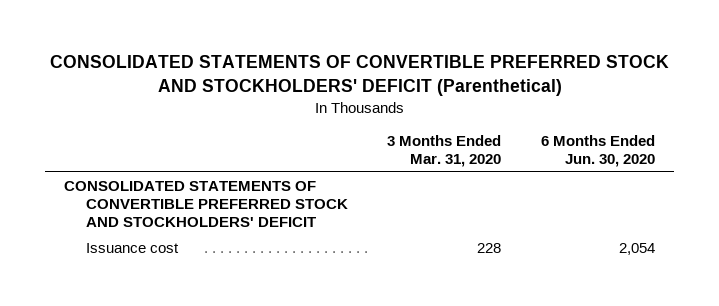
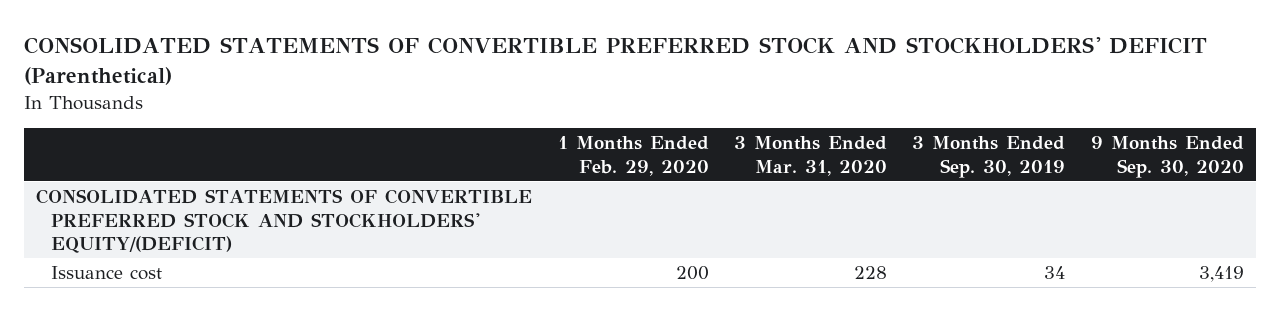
- | 3 Months Ended Mar. 31, 2020 | 6 Months Ended Jun. 30, 2020
+ | 1 Months Ended Feb. 29, 2020 | 3 Months Ended Mar. 31, 2020 | 3 Months Ended Sep. 30, 2019 | 9 Months Ended Sep. 30, 2020
- CONSOLIDATED STATEMENTS OF CONVERTIBLE PREFERRED STOCK AND STOCKHOLDERS' DEFICIT
+ CONSOLIDATED STATEMENTS OF CONVERTIBLE PREFERRED STOCK AND STOCKHOLDERS' EQUITY/(DEFICIT)

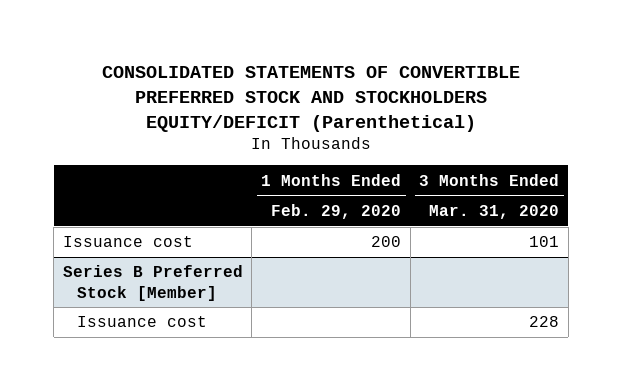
- CONSOLIDATED STATEMENTS OF CONVERTIBLE PREFERRED STOCK AND STOCKHOLDERS' DEFICIT (Parenthetical)
+ CONSOLIDATED STATEMENTS OF CONVERTIBLE PREFERRED STOCK AND STOCKHOLDERS EQUITY/DEFICIT (Parenthetical)
- | 1 Months Ended Feb. 29, 2020 | 3 Months Ended Mar. 31, 2020 | 3 Months Ended Sep. 30, 2019 | 9 Months Ended Sep. 30, 2020
+ | 1 Months Ended Feb. 29, 2020 | 3 Months Ended Mar. 31, 2020
- CONSOLIDATED STATEMENTS OF CONVERTIBLE PREFERRED STOCK AND STOCKHOLDERS' EQUITY/(DEFICIT)
- Issuance cost | 200 | 228 | 34 | 3,419
+ Issuance cost | 200 | 101
+ Series B Preferred Stock [Member]
+ Issuance cost | | 228

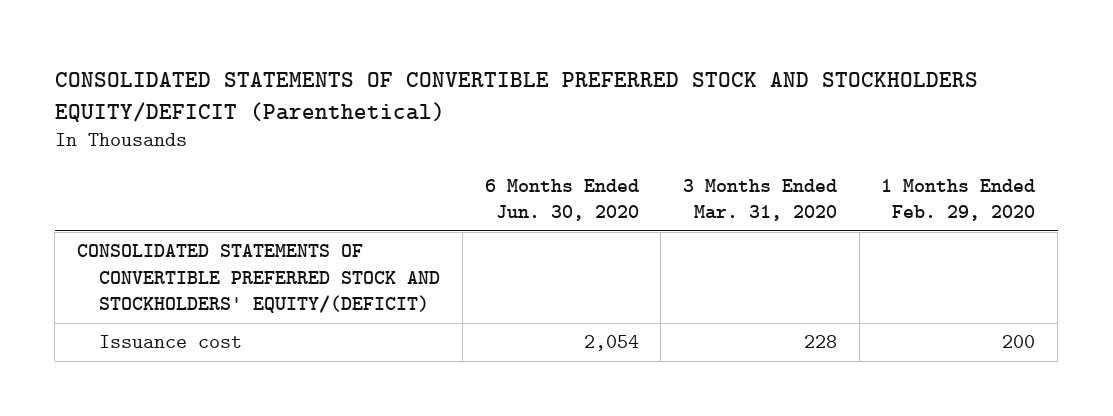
- | 1 Months Ended Feb. 29, 2020 | 3 Months Ended Mar. 31, 2020
+ | 6 Months Ended Jun. 30, 2020 | 3 Months Ended Mar. 31, 2020 | 1 Months Ended Feb. 29, 2020
- Issuance cost | 200 | 101
- Series B Preferred Stock [Member]
- Issuance cost | | 228
+ CONSOLIDATED STATEMENTS OF CONVERTIBLE PREFERRED STOCK AND STOCKHOLDERS' EQUITY/(DEFICIT)
+ Issuance cost | 2,054 | 228 | 200

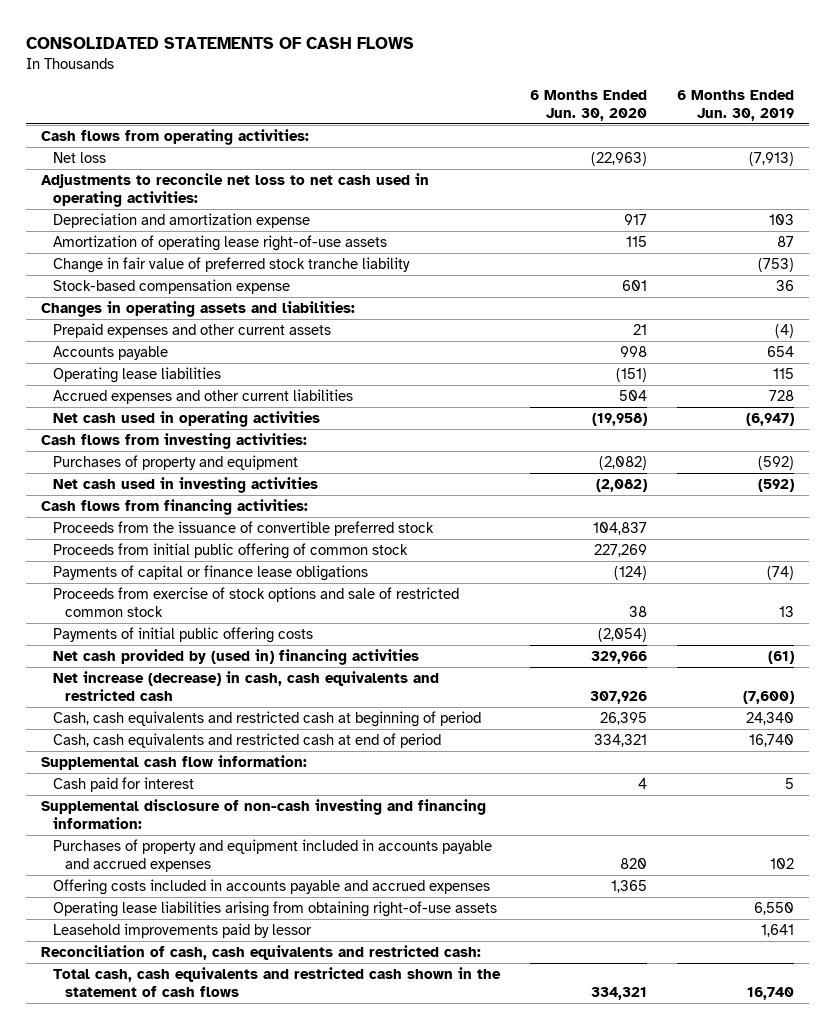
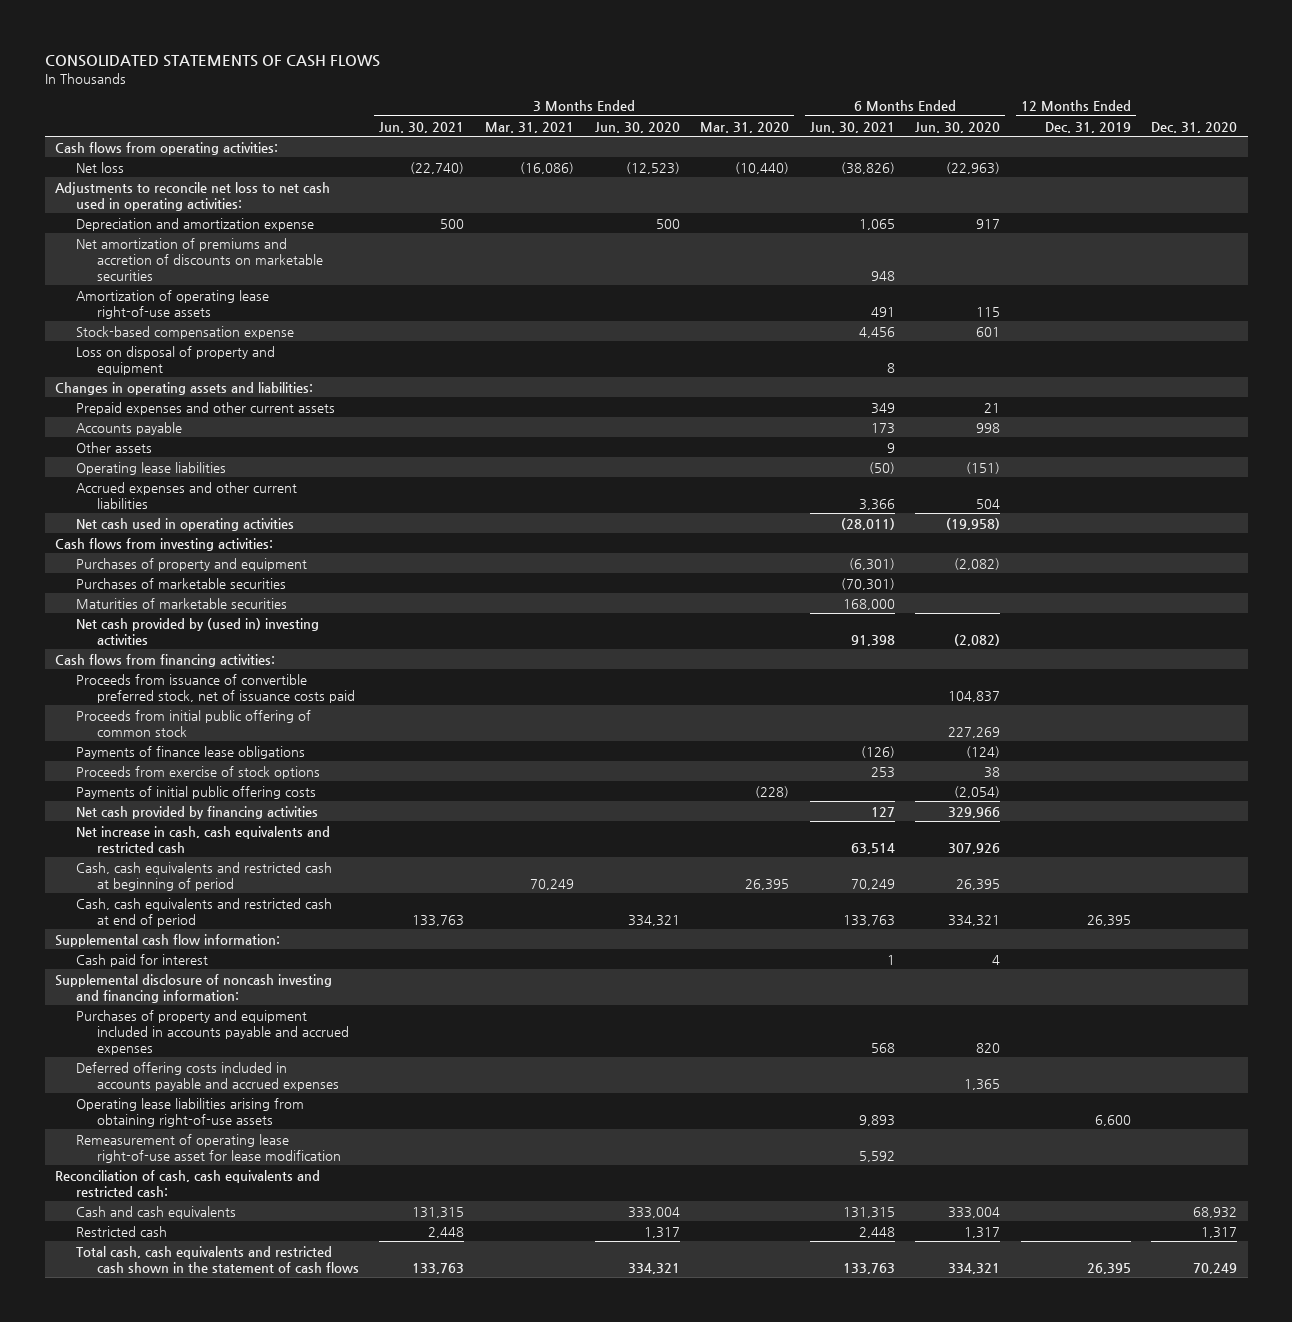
- | 6 Months Ended Jun. 30, 2020 | 6 Months Ended Jun. 30, 2019
+ | 3 Months Ended Jun. 30, 2021 | 3 Months Ended Mar. 31, 2021 | 3 Months Ended Jun. 30, 2020 | 3 Months Ended Mar. 31, 2020 | 6 Months Ended Jun. 30, 2021 | 6 Months Ended Jun. 30, 2020 | 12 Months Ended Dec. 31, 2019 | Dec. 31, 2020
+ Net amortization of premiums and accretion of discounts on marketable securities | | | | | 948 | | |
- Change in fair value of preferred stock tranche liability | | (753)
+ Loss on disposal of property and equipment | | | | | 8 | | |
+ Other assets | | | | | 9 | | |
- Net cash used in investing activities | (2,082) | (592)
+ Purchases of marketable securities | | | | | (70,301) | | |
+ Maturities of marketable securities | | | | | 168,000 | | |
+ Net cash provided by (used in) investing activities | | | | | 91,398 | (2,082) | |
- Proceeds from the issuance of convertible preferred stock | 104,837 |
+ Proceeds from issuance of convertible preferred stock, net of issuance costs paid | | | | | | 104,837 | |
- Payments of capital or finance lease obligations | (124) | (74)
- Proceeds from exercise of stock options and sale of restricted common stock | 38 | 13
+ Payments of finance lease obligations | | | | | (126) | (124) | |
+ Proceeds from exercise of stock options | | | | | 253 | 38 | |
- Net cash provided by (used in) financing activities | 329,966 | (61)
- Net increase (decrease) in cash, cash equivalents and restricted cash | 307,926 | (7,600)
+ Net cash provided by financing activities | | | | | 127 | 329,966 | |
+ Net increase in cash, cash equivalents and restricted cash | | | | | 63,514 | 307,926 | |
- Supplemental disclosure of non-cash investing and financing information:
+ Supplemental disclosure of noncash investing and financing information:
- Offering costs included in accounts payable and accrued expenses | 1,365 |
+ Deferred offering costs included in accounts payable and accrued expenses | | | | | | 1,365 | |
- Leasehold improvements paid by lessor | | 1,641
+ Remeasurement of operating lease right-of-use asset for lease modification | | | | | 5,592 | | |
+ Cash and cash equivalents | 131,315 | | 333,004 | | 131,315 | 333,004 | | 68,932
+ Restricted cash | 2,448 | | 1,317 | | 2,448 | 1,317 | | 1,317

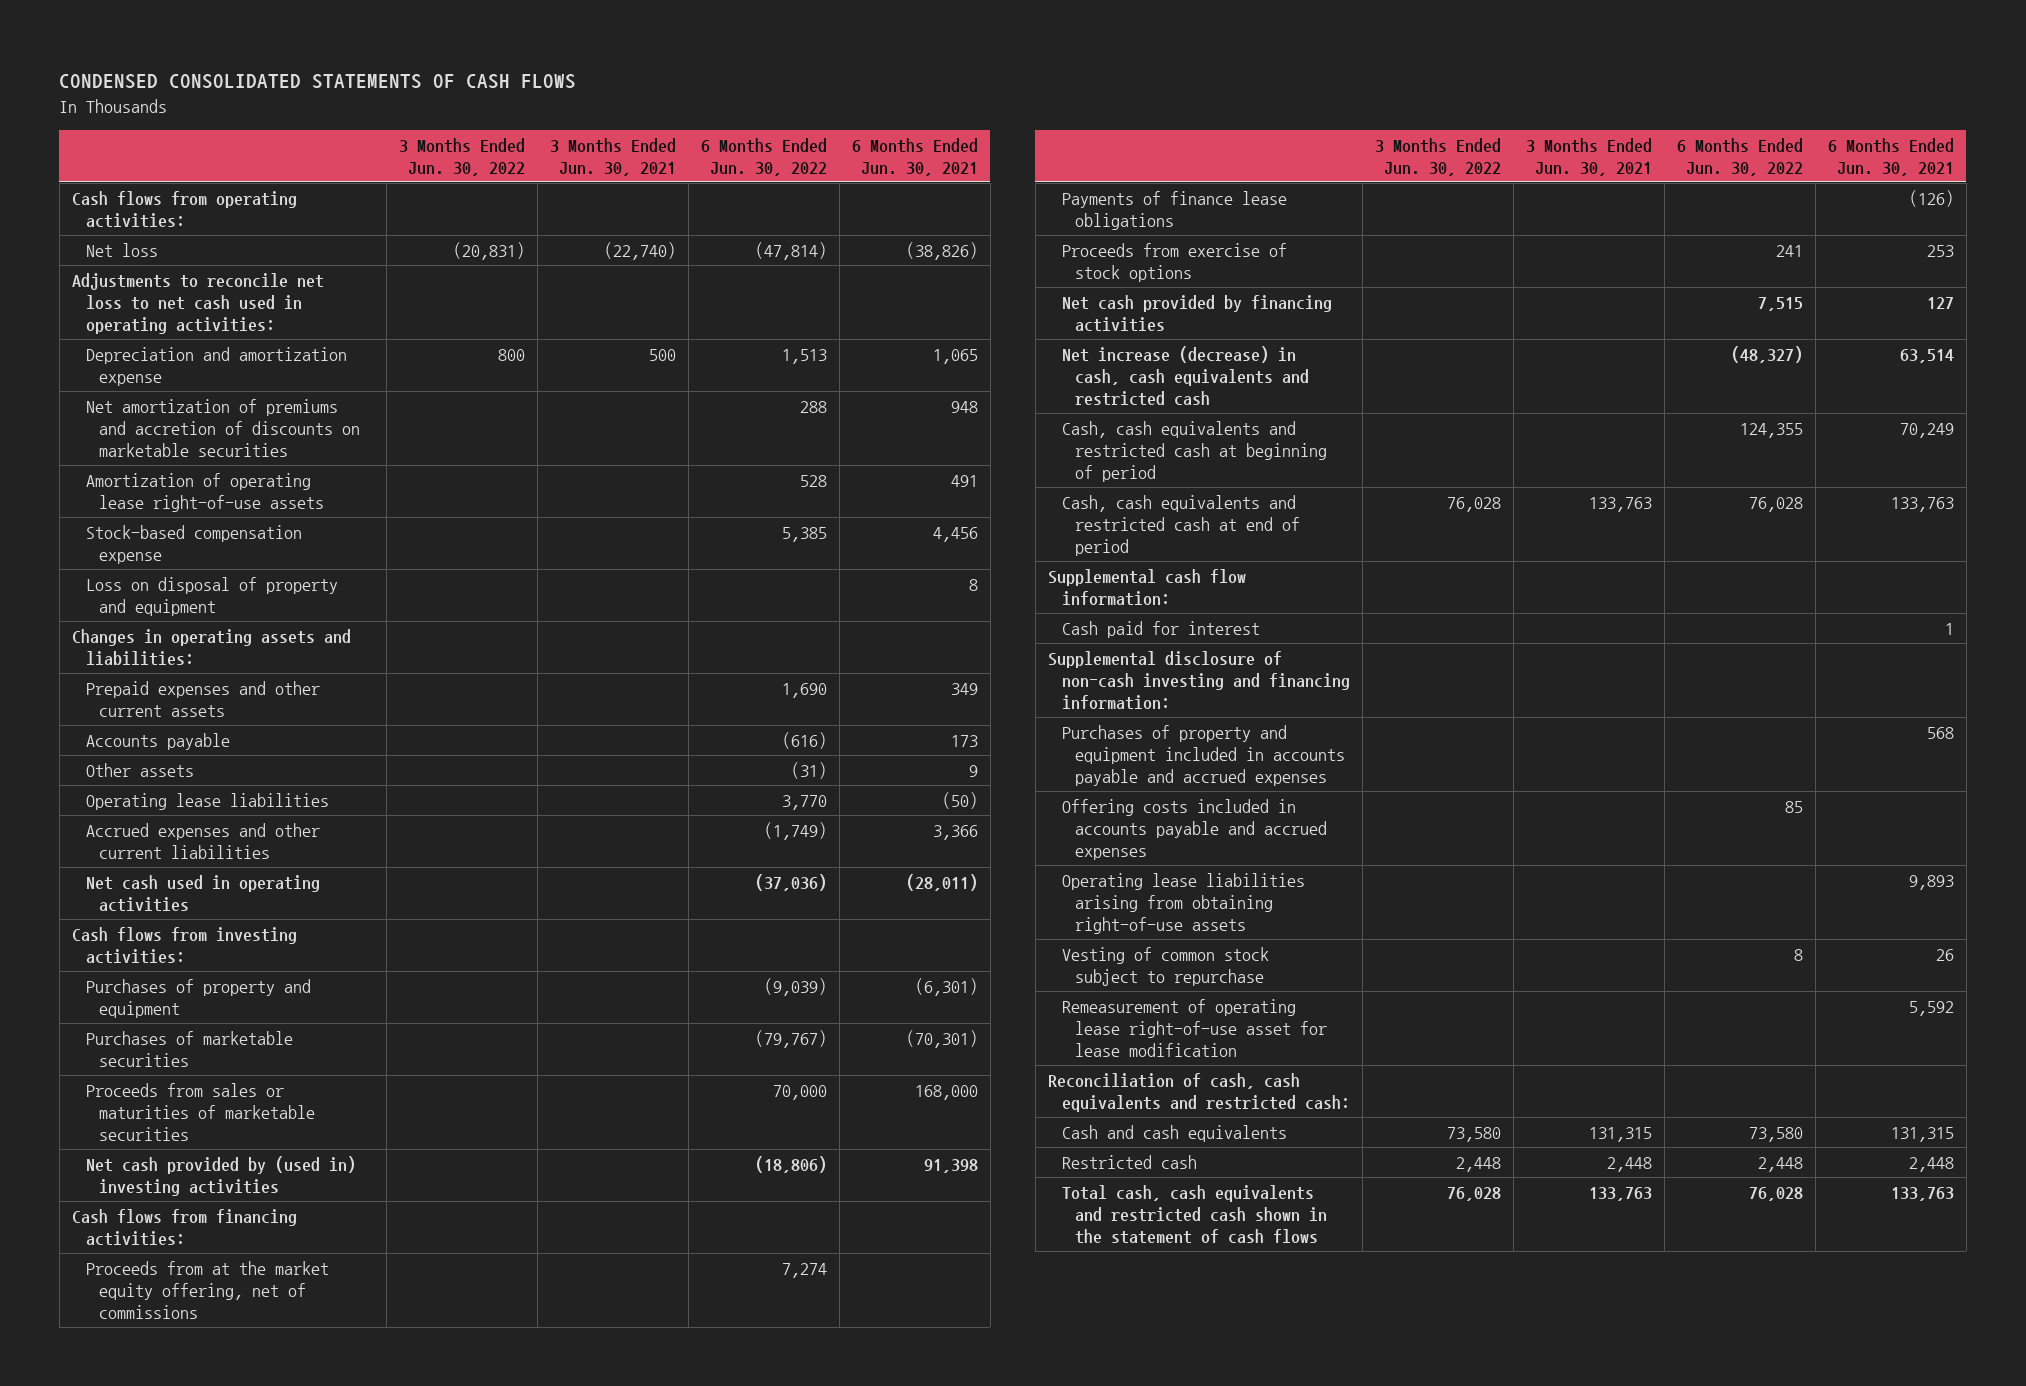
- CONSOLIDATED STATEMENTS OF CASH FLOWS
+ CONDENSED CONSOLIDATED STATEMENTS OF CASH FLOWS
- | 3 Months Ended Jun. 30, 2021 | 3 Months Ended Mar. 31, 2021 | 3 Months Ended Jun. 30, 2020 | 3 Months Ended Mar. 31, 2020 | 6 Months Ended Jun. 30, 2021 | 6 Months Ended Jun. 30, 2020 | 12 Months Ended Dec. 31, 2019 | Dec. 31, 2020
+ | 3 Months Ended Jun. 30, 2022 | 3 Months Ended Jun. 30, 2021 | 6 Months Ended Jun. 30, 2022 | 6 Months Ended Jun. 30, 2021
- Maturities of marketable securities | | | | | 168,000 | | |
+ Proceeds from sales or maturities of marketable securities | | | 70,000 | 168,000
- Proceeds from issuance of convertible preferred stock, net of issuance costs paid | | | | | | 104,837 | |
- Proceeds from initial public offering of common stock | | | | | | 227,269 | |
+ Proceeds from at the market equity offering, net of commissions | | | 7,274 |
- Payments of initial public offering costs | | | | (228) | | (2,054) | |
- Net increase in cash, cash equivalents and restricted cash | | | | | 63,514 | 307,926 | |
+ Net increase (decrease) in cash, cash equivalents and restricted cash | | | (48,327) | 63,514
- Supplemental disclosure of noncash investing and financing information:
+ Supplemental disclosure of non-cash investing and financing information:
- Deferred offering costs included in accounts payable and accrued expenses | | | | | | 1,365 | |
+ Offering costs included in accounts payable and accrued expenses | | | 85 |
+ Vesting of common stock subject to repurchase | | | 8 | 26

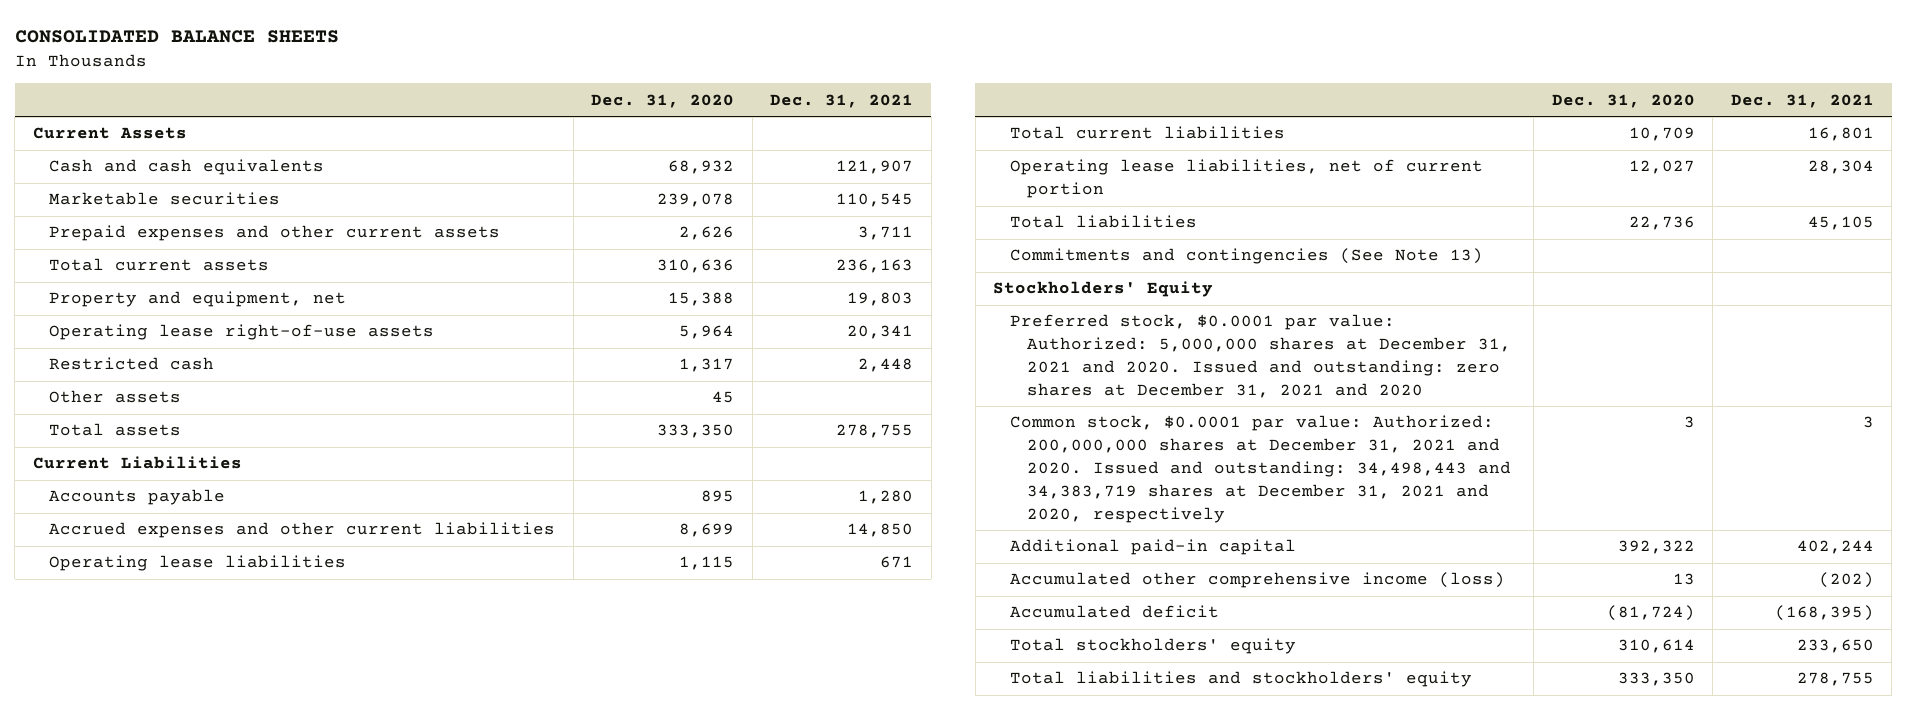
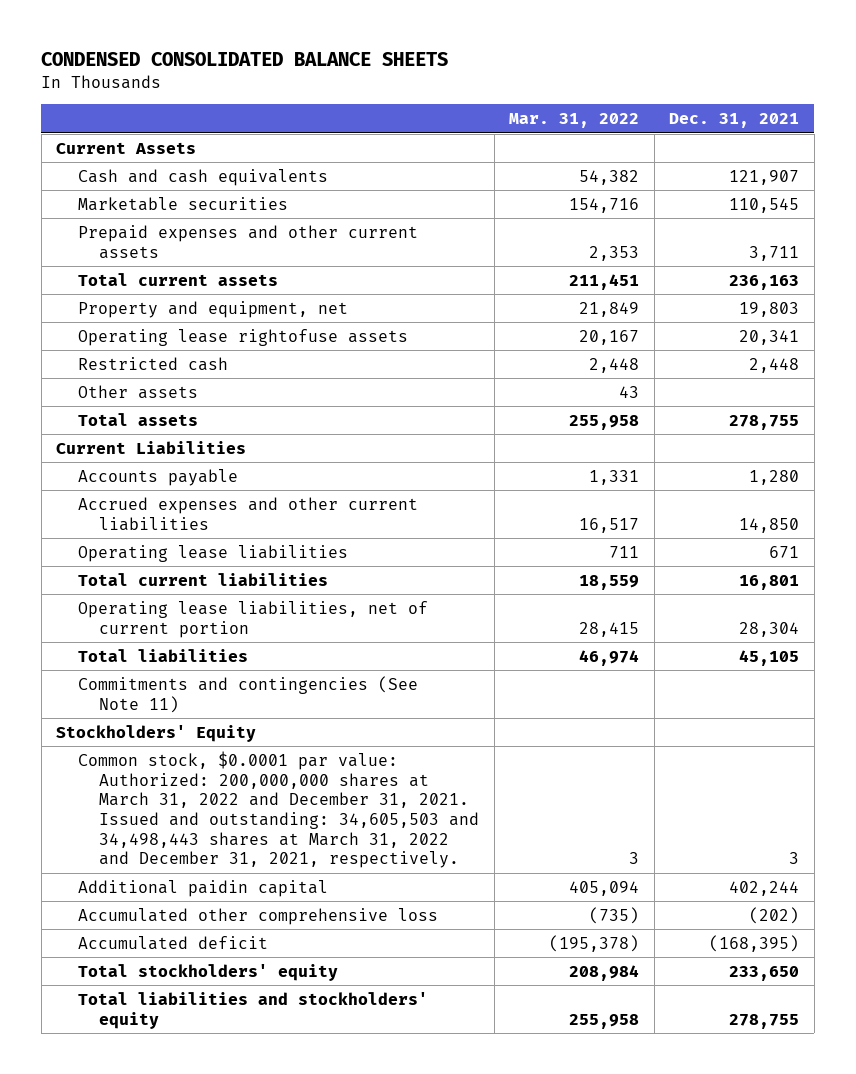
- CONSOLIDATED BALANCE SHEETS
+ CONDENSED CONSOLIDATED BALANCE SHEETS
- | Dec. 31, 2020 | Dec. 31, 2021
+ | Mar. 31, 2022 | Dec. 31, 2021
- Operating lease right-of-use assets | 5,964 | 20,341
+ Operating lease rightofuse assets | 20,167 | 20,341
- Commitments and contingencies (See Note 13)
+ Commitments and contingencies (See Note 11)
- Preferred stock, $0.0001 par value: Authorized: 5,000,000 shares at December 31, 2021 and 2020. Issued and outstanding: zero shares at December 31, 2021 and 2020
- Common stock, $0.0001 par value: Authorized: 200,000,000 shares at December 31, 2021 and 2020. Issued and outstanding: 34,498,443 and 34,383,719 shares at December 31, 2021 and 2020, respectively | 3 | 3
- Additional paid-in capital | 392,322 | 402,244
- Accumulated other comprehensive income (loss) | 13 | (202)
+ Common stock, $0.0001 par value: Authorized: 200,000,000 shares at March 31, 2022 and December 31, 2021. Issued and outstanding: 34,605,503 and 34,498,443 shares at March 31, 2022 and December 31, 2021, respectively. | 3 | 3
+ Additional paidin capital | 405,094 | 402,244
+ Accumulated other comprehensive loss | (735) | (202)

